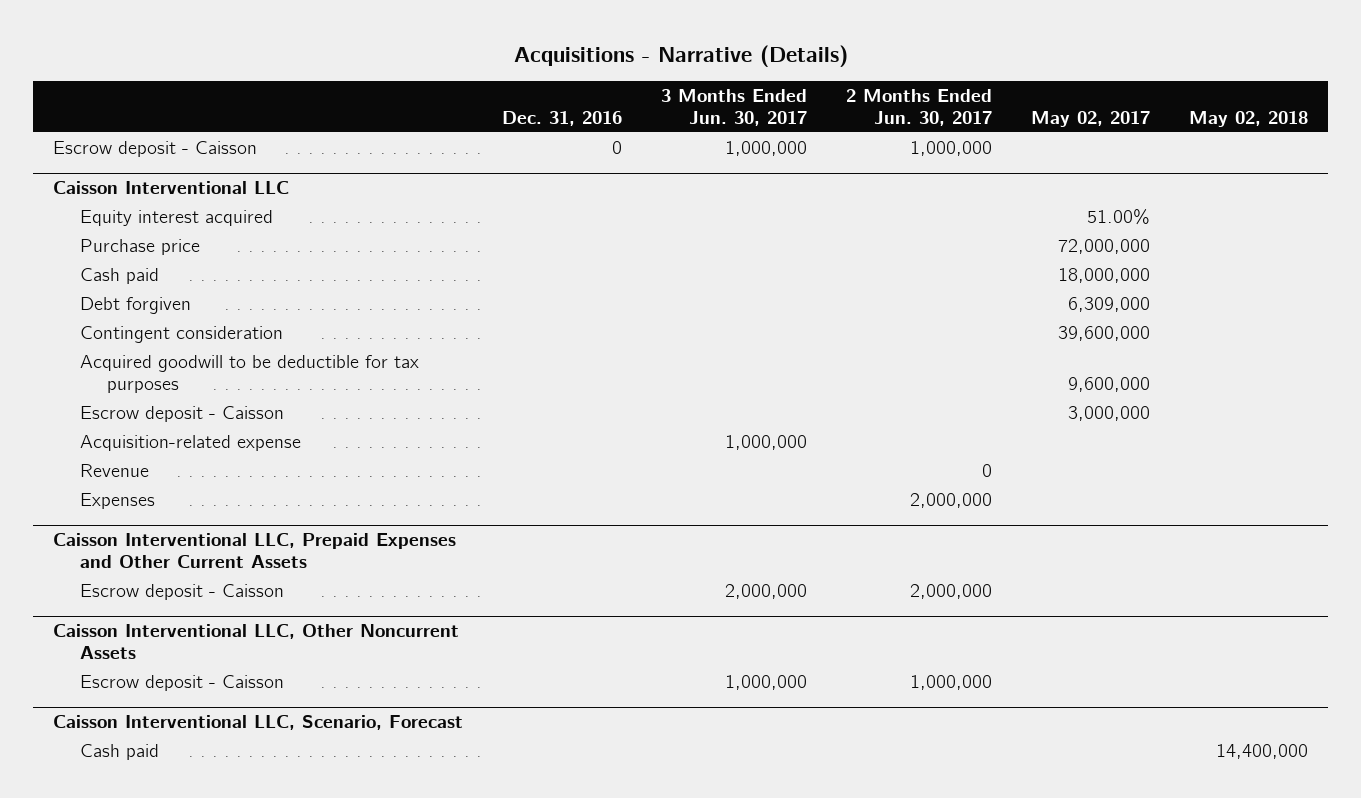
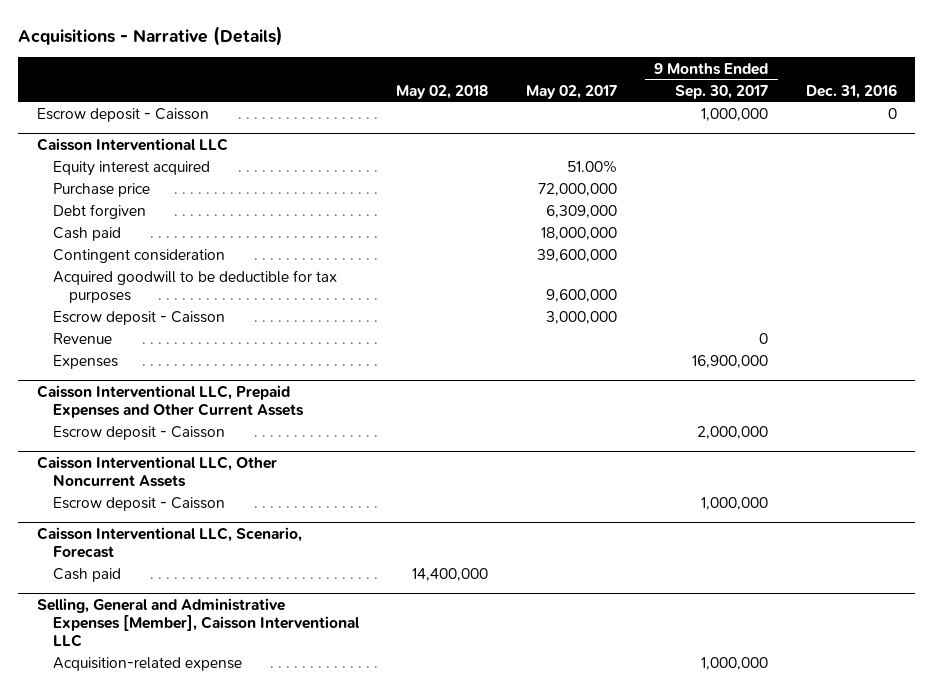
- | Dec. 31, 2016 | 3 Months Ended Jun. 30, 2017 | 2 Months Ended Jun. 30, 2017 | May 02, 2017 | May 02, 2018
+ | May 02, 2018 | May 02, 2017 | 9 Months Ended Sep. 30, 2017 | Dec. 31, 2016
@ Caisson Interventional LLC
moved down: Cash paid | | 18,000,000 | |
- Acquisition-related expense | | 1,000,000 | | |
+ Selling, General and Administrative Expenses [Member], Caisson Interventional LLC
+ Acquisition-related expense | | | 1,000,000 |

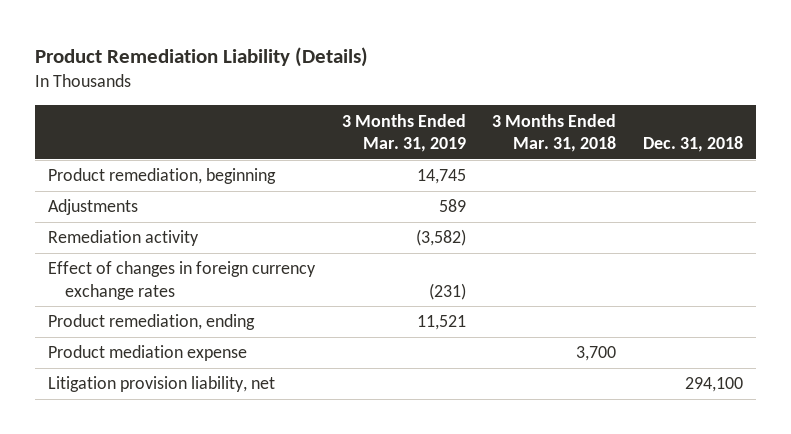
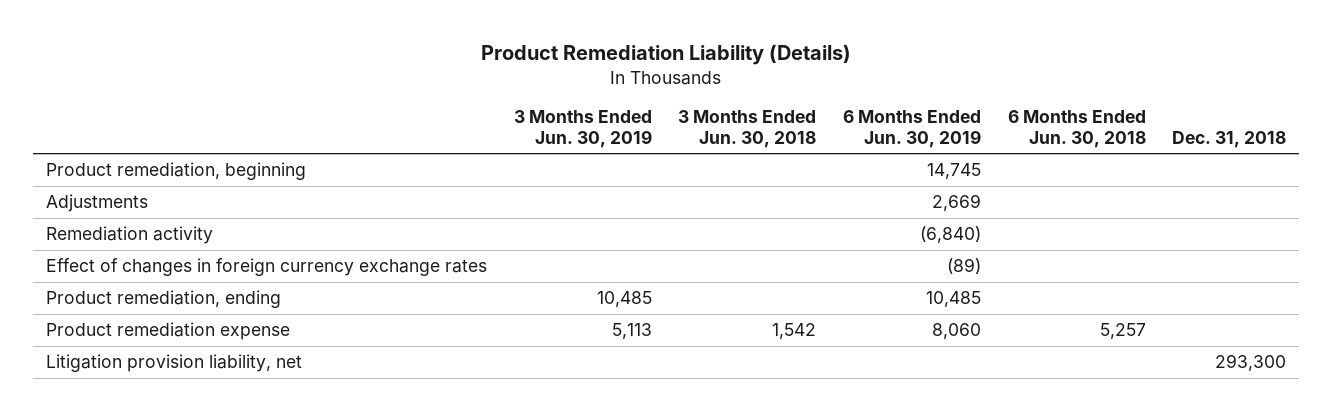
- | 3 Months Ended Mar. 31, 2019 | 3 Months Ended Mar. 31, 2018 | Dec. 31, 2018
+ | 3 Months Ended Jun. 30, 2019 | 3 Months Ended Jun. 30, 2018 | 6 Months Ended Jun. 30, 2019 | 6 Months Ended Jun. 30, 2018 | Dec. 31, 2018
- Product mediation expense | | 3,700 |
- Litigation provision liability, net | | | 294,100
+ Product remediation expense | 5,113 | 1,542 | 8,060 | 5,257 |
+ Litigation provision liability, net | | | | | 293,300

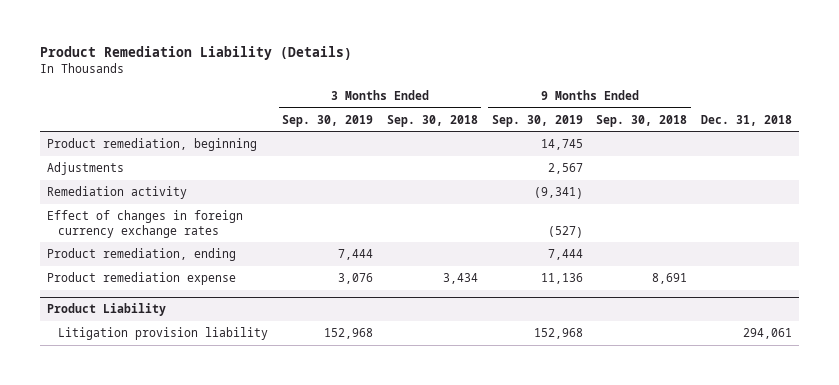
- | 3 Months Ended Jun. 30, 2019 | 3 Months Ended Jun. 30, 2018 | 6 Months Ended Jun. 30, 2019 | 6 Months Ended Jun. 30, 2018 | Dec. 31, 2018
+ | 3 Months Ended Sep. 30, 2019 | 3 Months Ended Sep. 30, 2018 | 9 Months Ended Sep. 30, 2019 | 9 Months Ended Sep. 30, 2018 | Dec. 31, 2018
- Litigation provision liability, net | | | | | 293,300
+ Product Liability
+ Litigation provision liability | 152,968 | | 152,968 | | 294,061

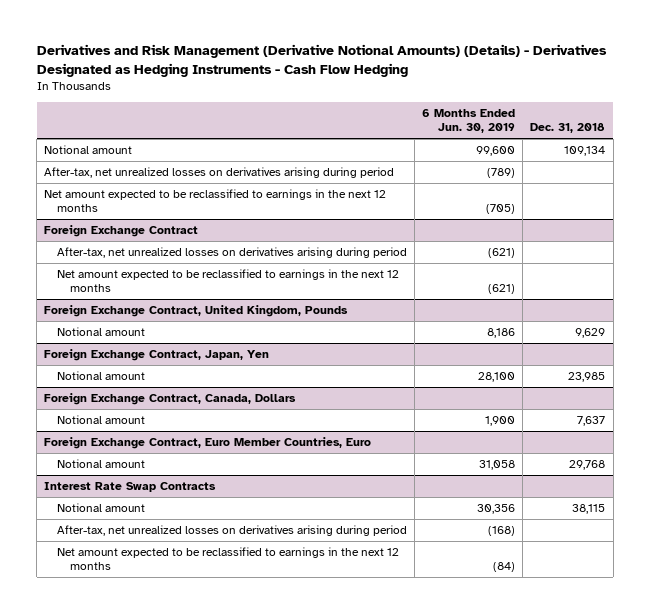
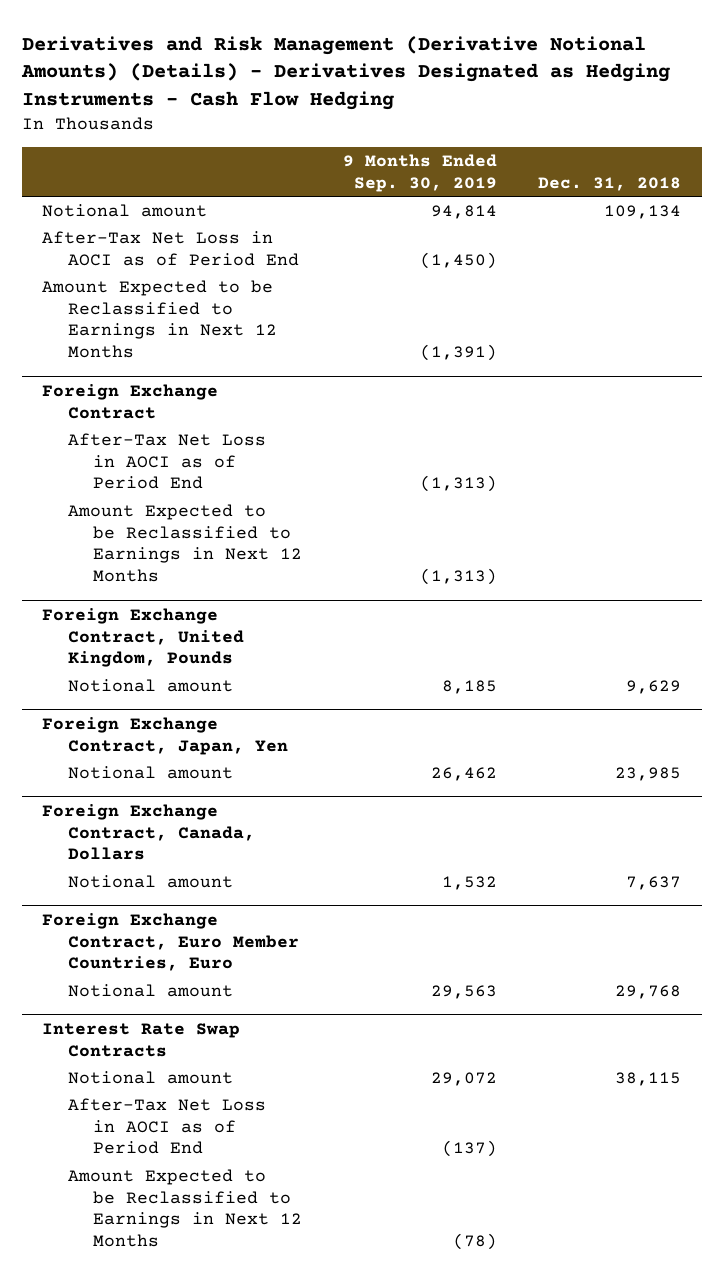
- | 6 Months Ended Jun. 30, 2019 | Dec. 31, 2018
+ | 9 Months Ended Sep. 30, 2019 | Dec. 31, 2018
- After-tax, net unrealized losses on derivatives arising during period | (789) |
- Net amount expected to be reclassified to earnings in the next 12 months | (705) |
+ After-Tax Net Loss in AOCI as of Period End | (1,450) |
+ Amount Expected to be Reclassified to Earnings in Next 12 Months | (1,391) |
@ Foreign Exchange Contract
- After-tax, net unrealized losses on derivatives arising during period | (621) |
- Net amount expected to be reclassified to earnings in the next 12 months | (621) |
+ After-Tax Net Loss in AOCI as of Period End | (1,313) |
+ Amount Expected to be Reclassified to Earnings in Next 12 Months | (1,313) |
@ Interest Rate Swap Contracts
- After-tax, net unrealized losses on derivatives arising during period | (168) |
- Net amount expected to be reclassified to earnings in the next 12 months | (84) |
+ After-Tax Net Loss in AOCI as of Period End | (137) |
+ Amount Expected to be Reclassified to Earnings in Next 12 Months | (78) |

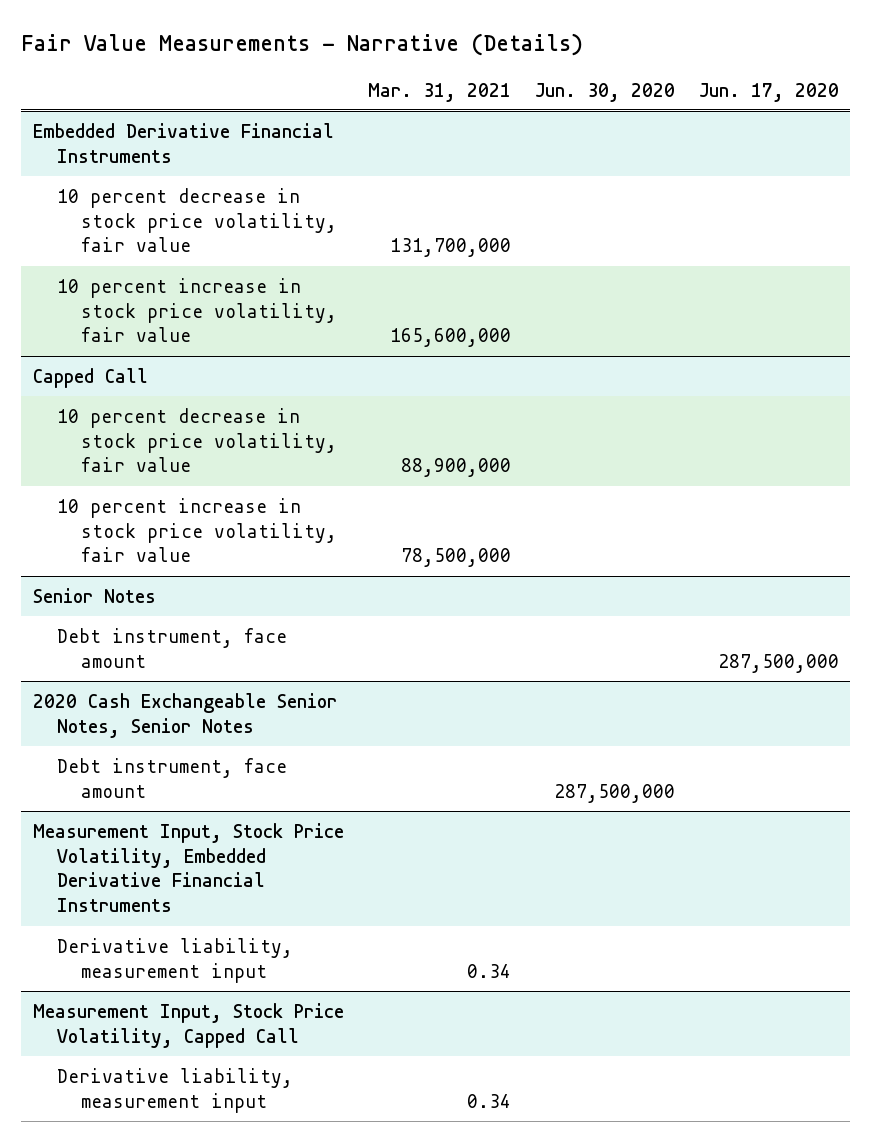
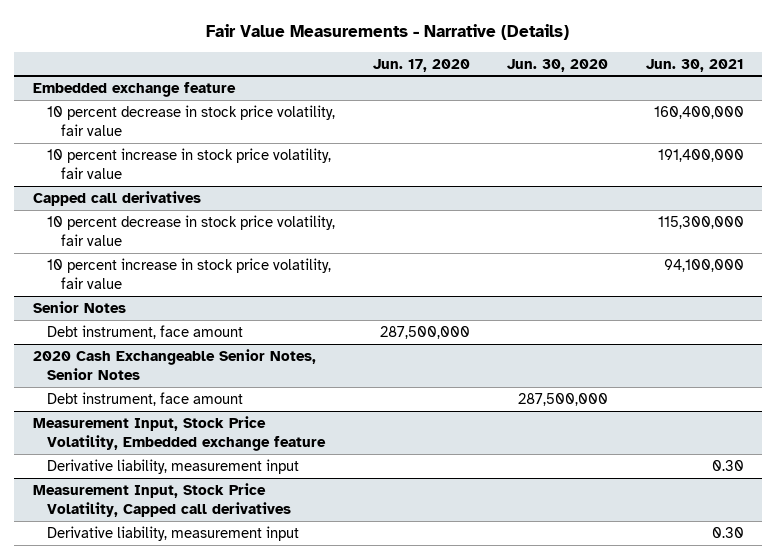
- | Mar. 31, 2021 | Jun. 30, 2020 | Jun. 17, 2020
+ | Jun. 17, 2020 | Jun. 30, 2020 | Jun. 30, 2021
- Embedded Derivative Financial Instruments
+ Embedded exchange feature
- Capped Call
+ Capped call derivatives
- Measurement Input, Stock Price Volatility, Embedded Derivative Financial Instruments
+ Measurement Input, Stock Price Volatility, Embedded exchange feature
- Measurement Input, Stock Price Volatility, Capped Call
+ Measurement Input, Stock Price Volatility, Capped call derivatives

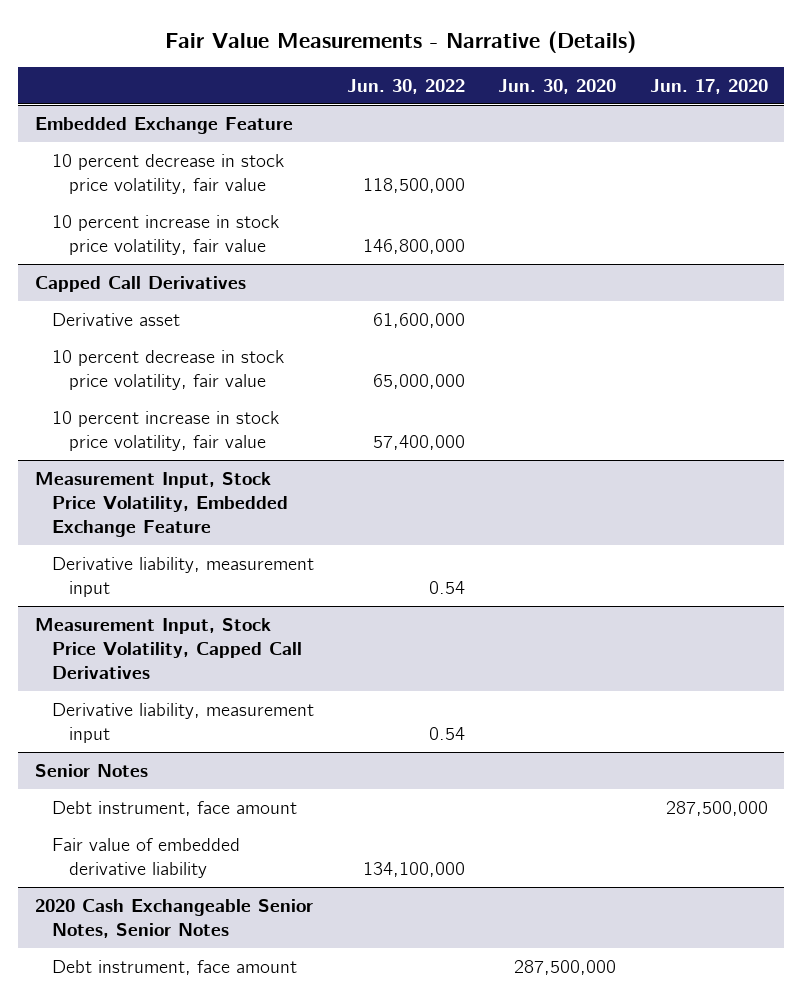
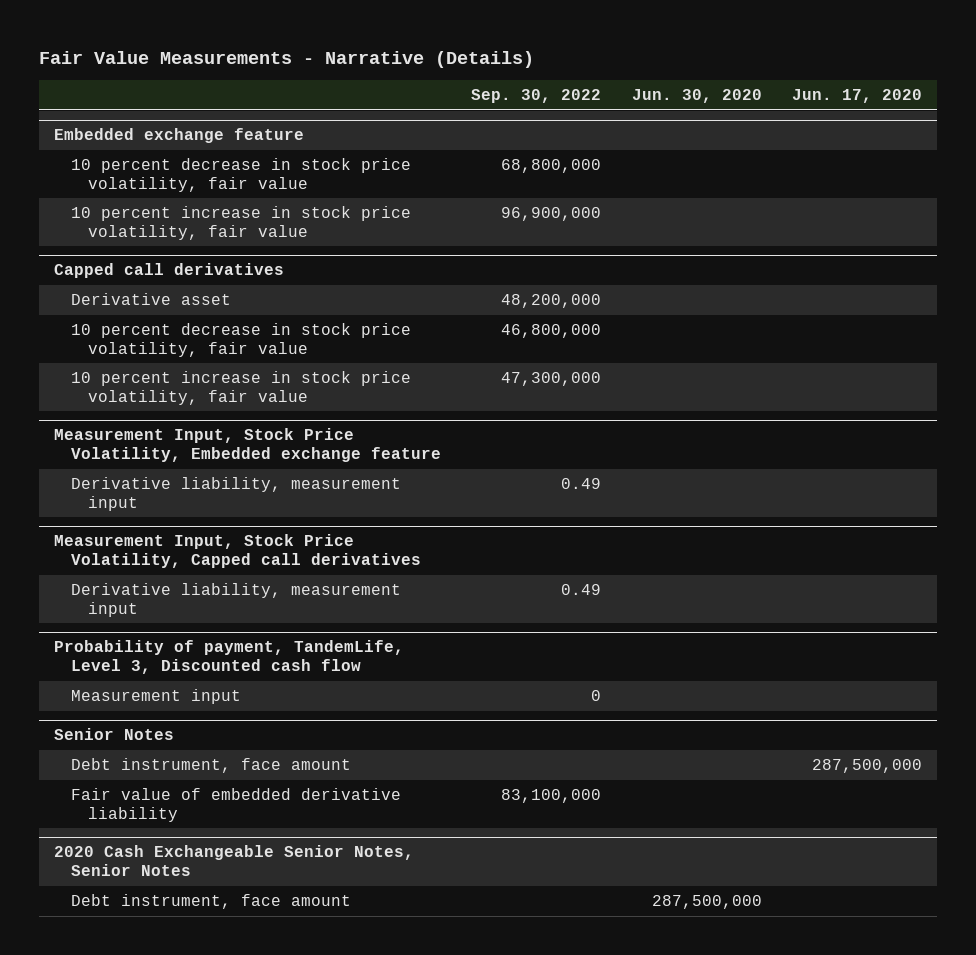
- | Jun. 30, 2022 | Jun. 30, 2020 | Jun. 17, 2020
+ | Sep. 30, 2022 | Jun. 30, 2020 | Jun. 17, 2020
- Embedded Exchange Feature
+ Embedded exchange feature
- Capped Call Derivatives
+ Capped call derivatives
- Measurement Input, Stock Price Volatility, Embedded Exchange Feature
+ Measurement Input, Stock Price Volatility, Embedded exchange feature
- Measurement Input, Stock Price Volatility, Capped Call Derivatives
+ Measurement Input, Stock Price Volatility, Capped call derivatives
+ Probability of payment, TandemLife, Level 3, Discounted cash flow
+ Measurement input | 0 | |

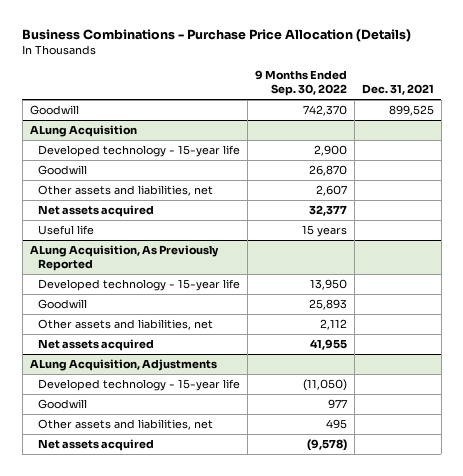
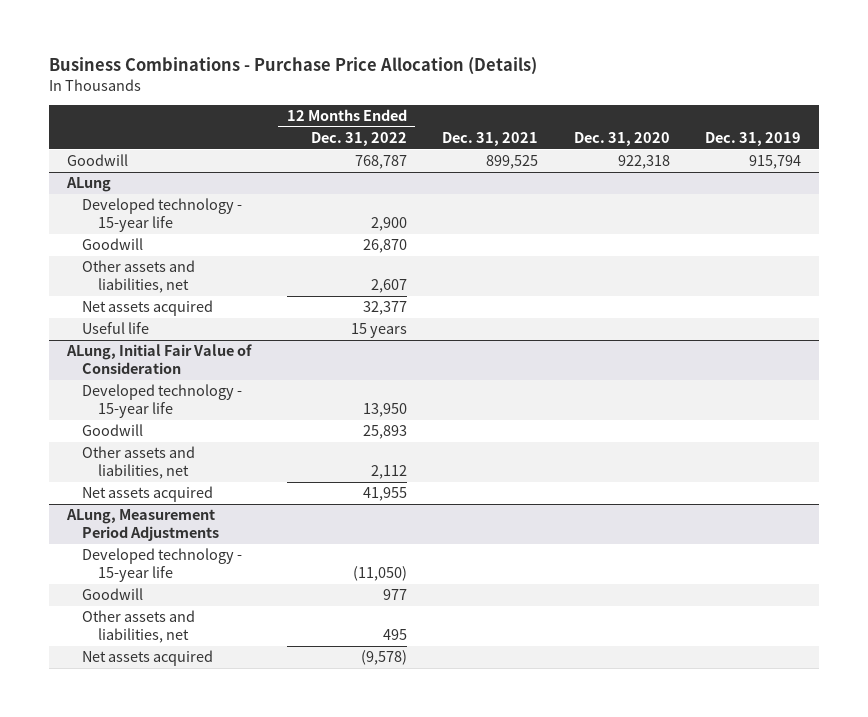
- | 9 Months Ended Sep. 30, 2022 | Dec. 31, 2021
+ | 12 Months Ended Dec. 31, 2022 | Dec. 31, 2021 | Dec. 31, 2020 | Dec. 31, 2019
- ALung Acquisition
+ ALung
- ALung Acquisition, As Previously Reported
- Developed technology - 15-year life | 13,950 |
- Goodwill | 25,893 |
- Other assets and liabilities, net | 2,112 |
- Net assets acquired | 41,955 |
- ALung Acquisition, Adjustments
- Developed technology - 15-year life | (11,050) |
- Goodwill | 977 |
- Other assets and liabilities, net | 495 |
- Net assets acquired | (9,578) |
+ ALung, Initial Fair Value of Consideration
+ Developed technology - 15-year life | 13,950 | | |
+ Goodwill | 25,893 | | |
+ Other assets and liabilities, net | 2,112 | | |
+ Net assets acquired | 41,955 | | |
+ ALung, Measurement Period Adjustments
+ Developed technology - 15-year life | (11,050) | | |
+ Goodwill | 977 | | |
+ Other assets and liabilities, net | 495 | | |
+ Net assets acquired | (9,578) | | |

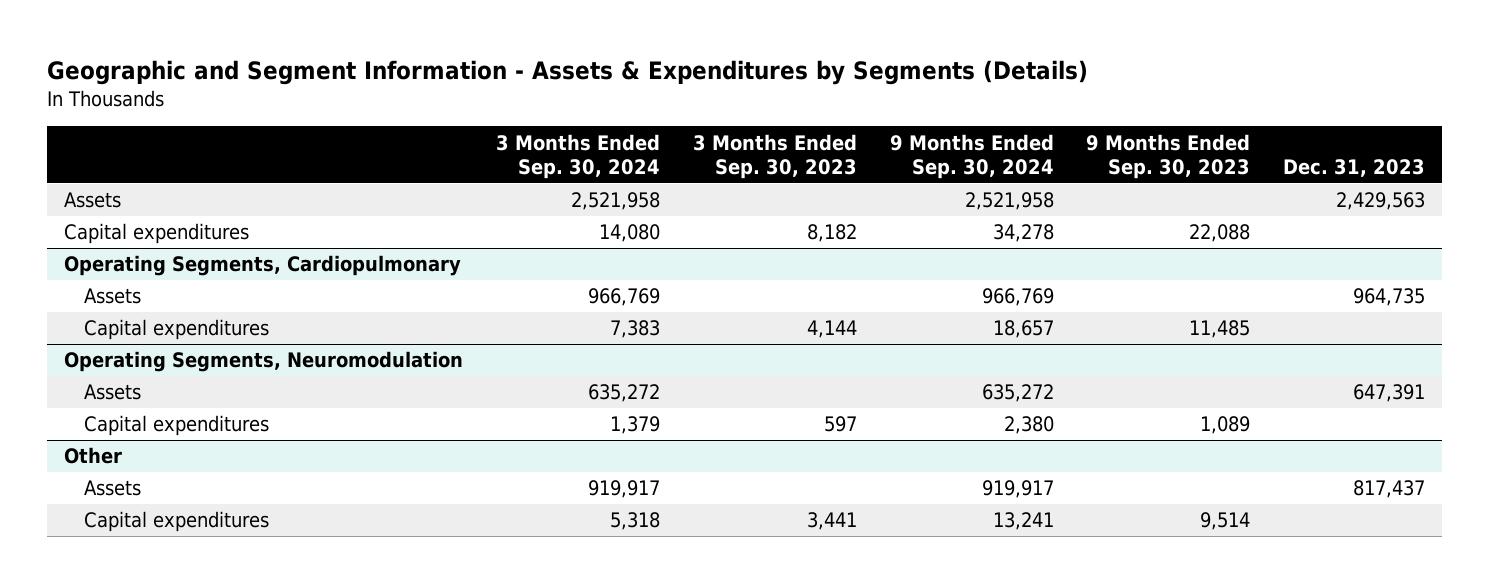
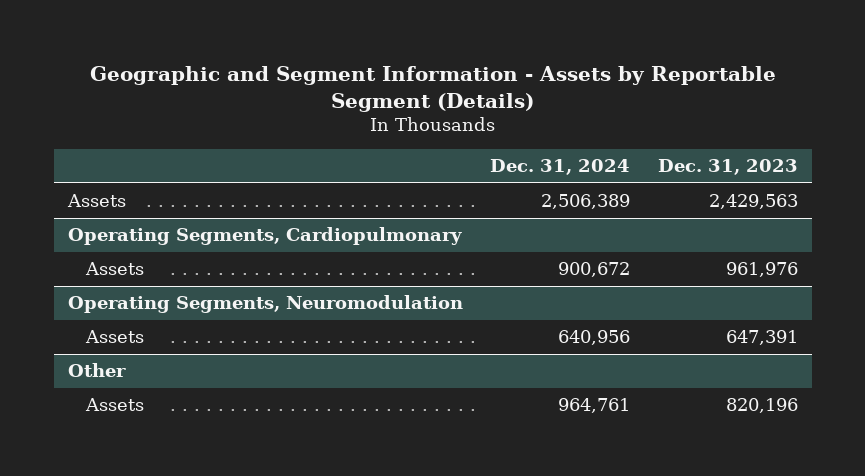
- Geographic and Segment Information - Assets & Expenditures by Segments (Details)
+ Geographic and Segment Information - Assets by Reportable Segment (Details)
- | 3 Months Ended Sep. 30, 2024 | 3 Months Ended Sep. 30, 2023 | 9 Months Ended Sep. 30, 2024 | 9 Months Ended Sep. 30, 2023 | Dec. 31, 2023
+ | Dec. 31, 2024 | Dec. 31, 2023
- Capital expenditures | 14,080 | 8,182 | 34,278 | 22,088 |
@ Operating Segments, Cardiopulmonary
- Assets | 966,769 | | 966,769 | | 964,735
- Capital expenditures | 7,383 | 4,144 | 18,657 | 11,485 |
+ Assets | 900,672 | 961,976
@ Operating Segments, Neuromodulation
- Capital expenditures | 1,379 | 597 | 2,380 | 1,089 |
@ Other
- Assets | 919,917 | | 919,917 | | 817,437
- Capital expenditures | 5,318 | 3,441 | 13,241 | 9,514 |
+ Assets | 964,761 | 820,196

